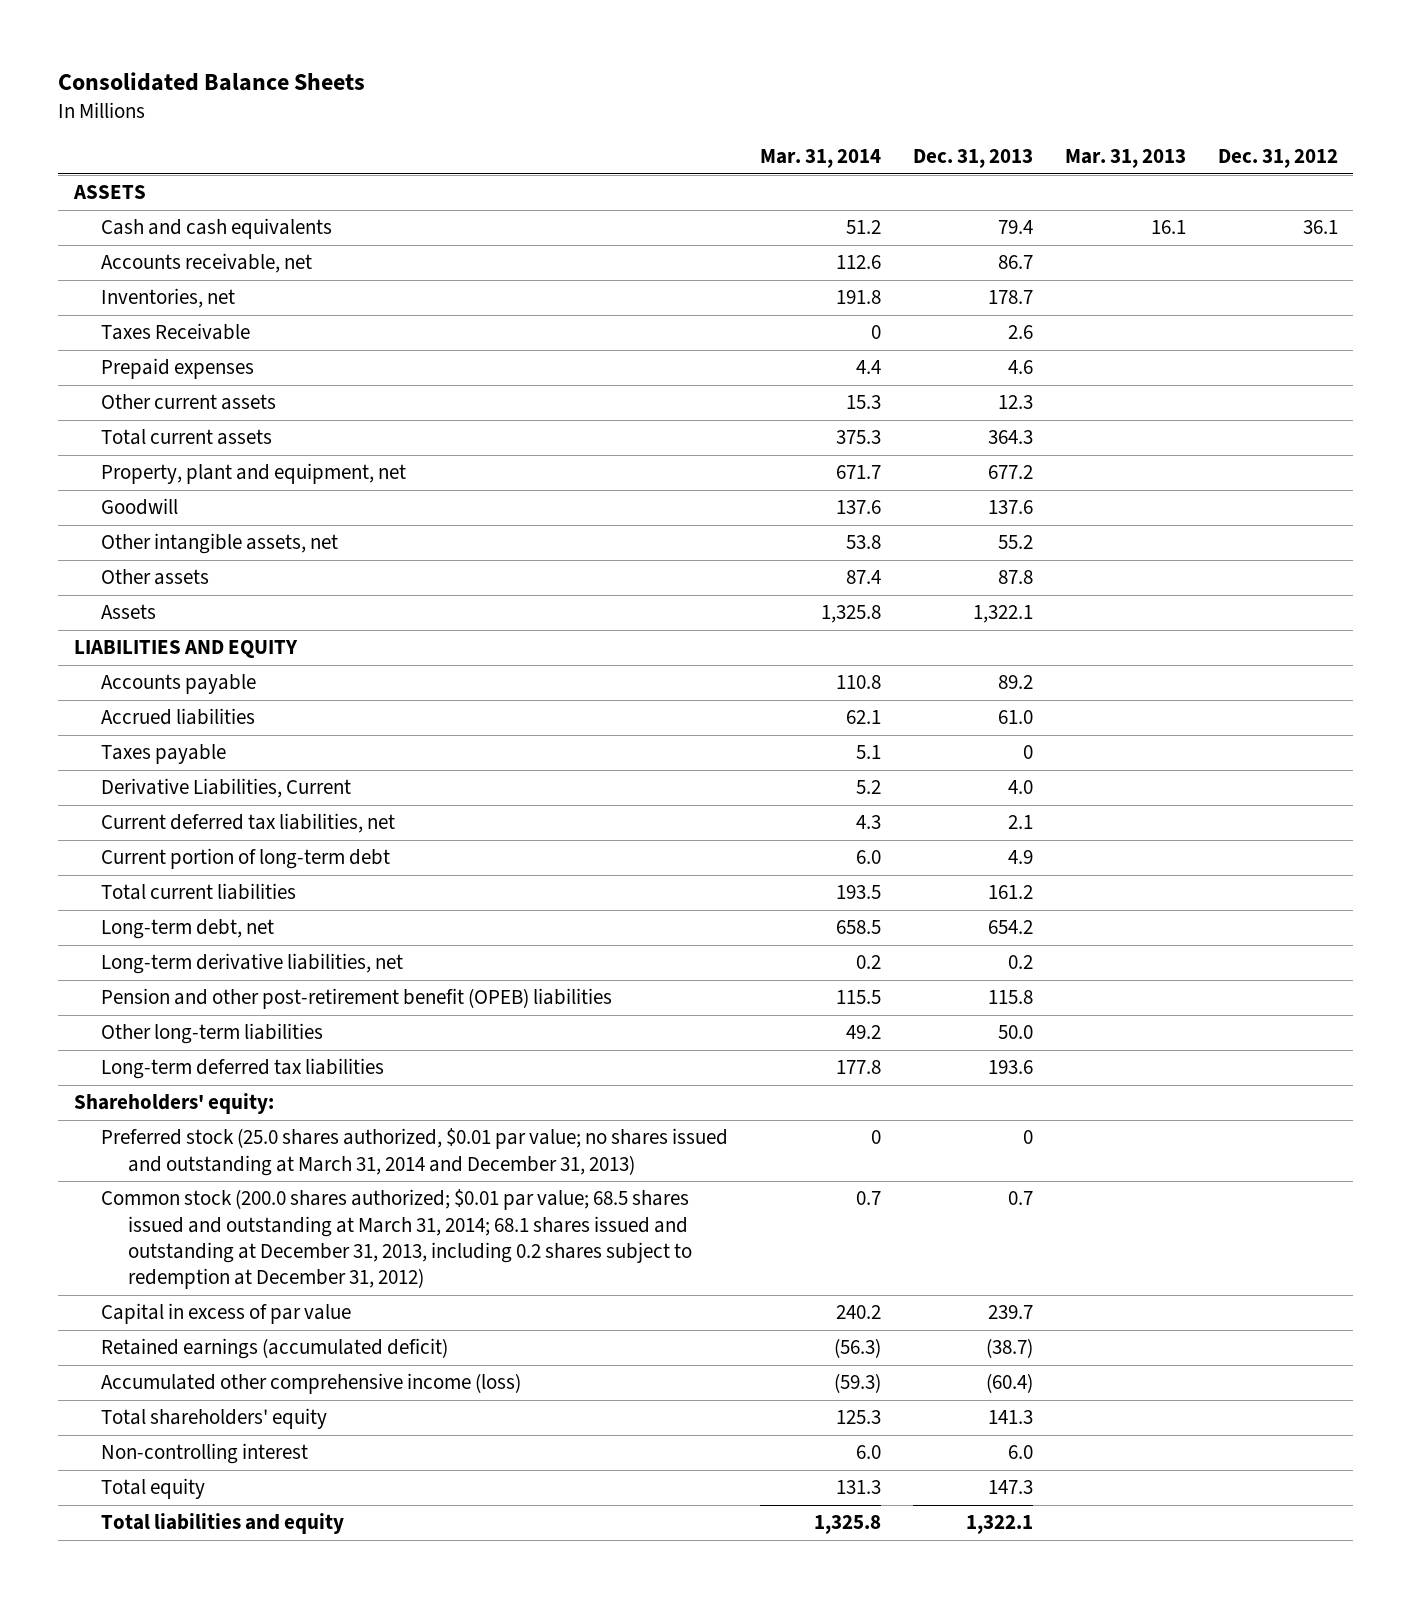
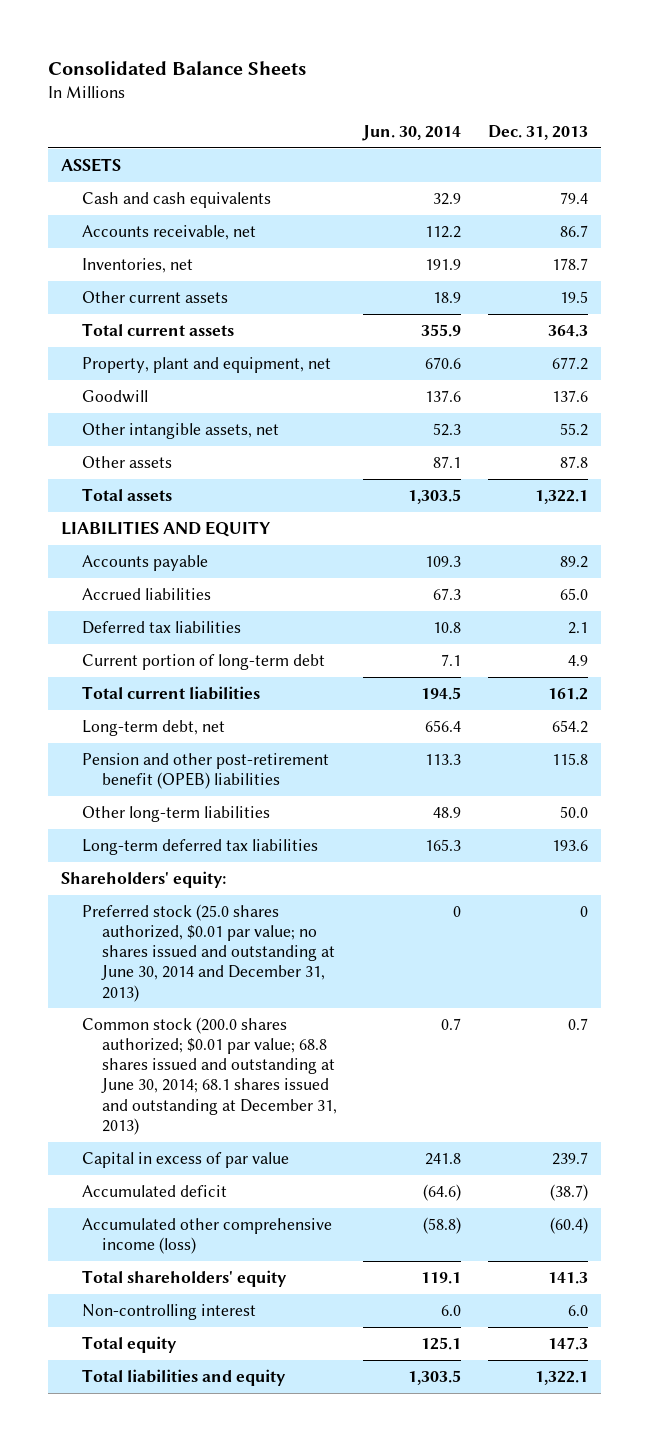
- | Mar. 31, 2014 | Dec. 31, 2013 | Mar. 31, 2013 | Dec. 31, 2012
+ | Jun. 30, 2014 | Dec. 31, 2013
- Taxes Receivable | 0 | 2.6 | |
- Prepaid expenses | 4.4 | 4.6 | |
- Other current assets | 15.3 | 12.3 | |
+ Other current assets | 18.9 | 19.5
- Assets | 1,325.8 | 1,322.1 | |
+ Total assets | 1,303.5 | 1,322.1
- Accrued liabilities | 62.1 | 61.0 | |
- Taxes payable | 5.1 | 0 | |
- Derivative Liabilities, Current | 5.2 | 4.0 | |
- Current deferred tax liabilities, net | 4.3 | 2.1 | |
+ Accrued liabilities | 67.3 | 65.0
+ Deferred tax liabilities | 10.8 | 2.1
- Long-term derivative liabilities, net | 0.2 | 0.2 | |
- Preferred stock (25.0 shares authorized, $0.01 par value; no shares issued and outstanding at March 31, 2014 and December 31, 2013) | 0 | 0 | |
- Common stock (200.0 shares authorized; $0.01 par value; 68.5 shares issued and outstanding at March 31, 2014; 68.1 shares issued and outstanding at December 31, 2013, including 0.2 shares subject to redemption at December 31, 2012) | 0.7 | 0.7 | |
+ Preferred stock (25.0 shares authorized, $0.01 par value; no shares issued and outstanding at June 30, 2014 and December 31, 2013) | 0 | 0
+ Common stock (200.0 shares authorized; $0.01 par value; 68.8 shares issued and outstanding at June 30, 2014; 68.1 shares issued and outstanding at December 31, 2013) | 0.7 | 0.7
- Retained earnings (accumulated deficit) | (56.3) | (38.7) | |
+ Accumulated deficit | (64.6) | (38.7)

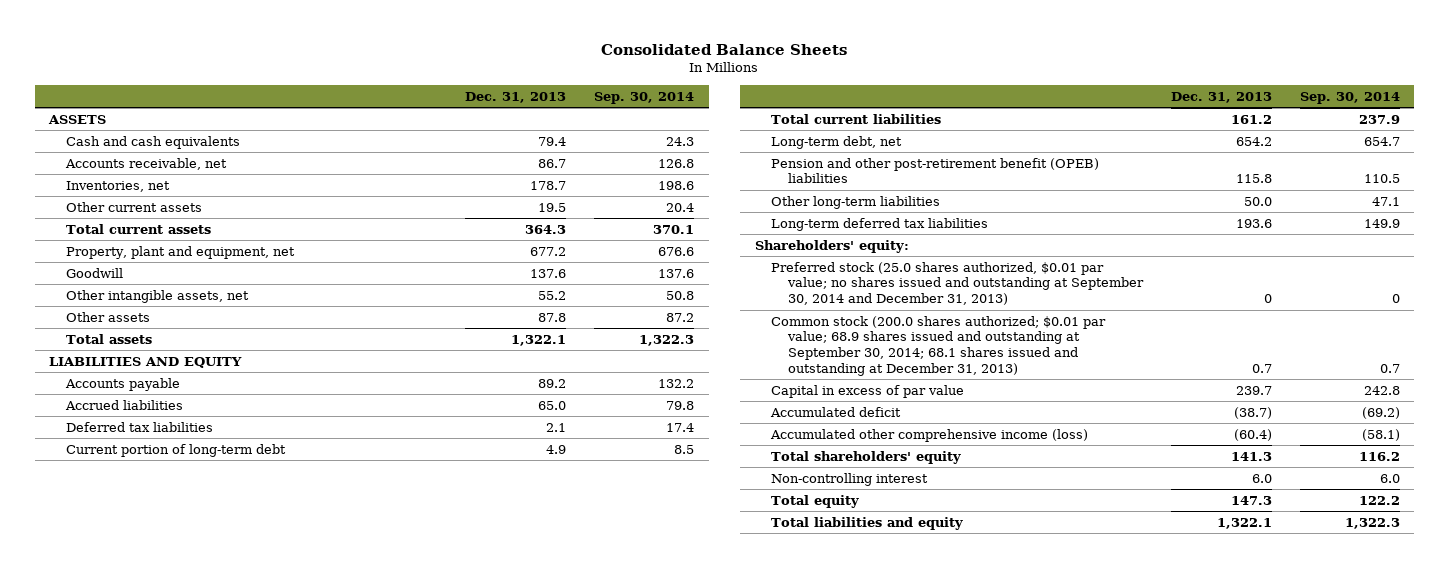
- | Jun. 30, 2014 | Dec. 31, 2013
+ | Dec. 31, 2013 | Sep. 30, 2014
- Preferred stock (25.0 shares authorized, $0.01 par value; no shares issued and outstanding at June 30, 2014 and December 31, 2013) | 0 | 0
- Common stock (200.0 shares authorized; $0.01 par value; 68.8 shares issued and outstanding at June 30, 2014; 68.1 shares issued and outstanding at December 31, 2013) | 0.7 | 0.7
+ Preferred stock (25.0 shares authorized, $0.01 par value; no shares issued and outstanding at September 30, 2014 and December 31, 2013) | 0 | 0
+ Common stock (200.0 shares authorized; $0.01 par value; 68.9 shares issued and outstanding at September 30, 2014; 68.1 shares issued and outstanding at December 31, 2013) | 0.7 | 0.7

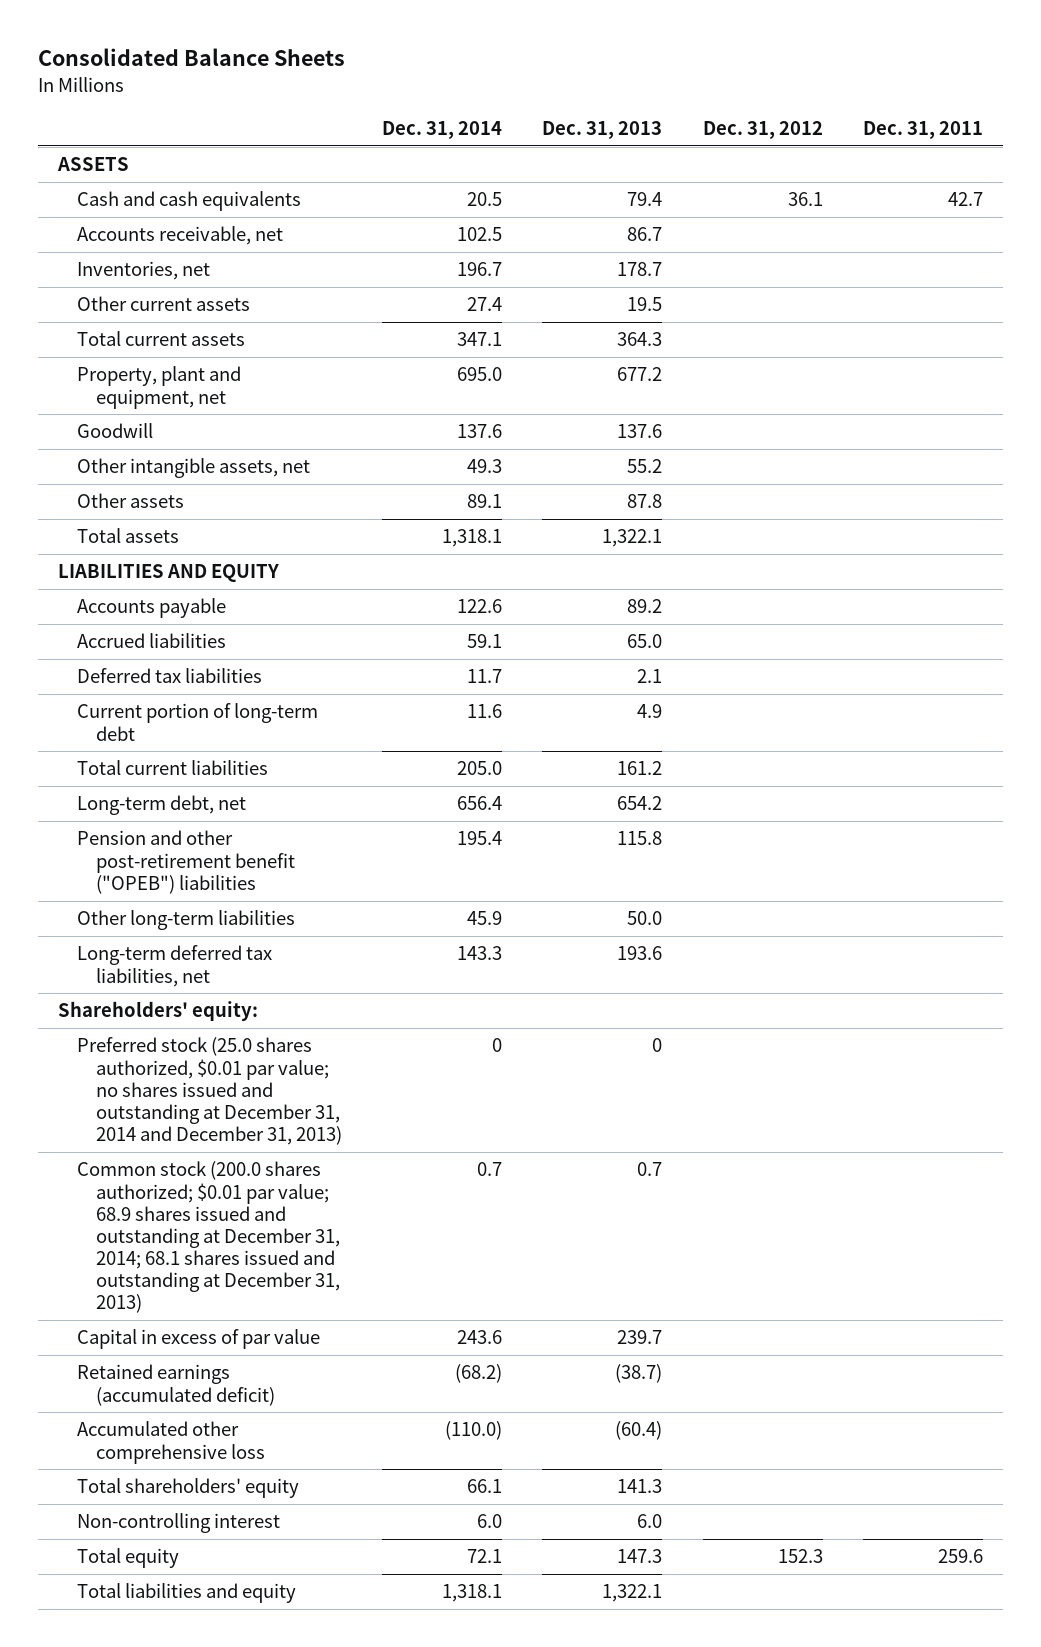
- | Dec. 31, 2013 | Sep. 30, 2014
+ | Dec. 31, 2014 | Dec. 31, 2013 | Dec. 31, 2012 | Dec. 31, 2011
- Pension and other post-retirement benefit (OPEB) liabilities | 115.8 | 110.5
+ Pension and other post-retirement benefit ("OPEB") liabilities | 195.4 | 115.8 | |
- Long-term deferred tax liabilities | 193.6 | 149.9
+ Long-term deferred tax liabilities, net | 143.3 | 193.6 | |
- Preferred stock (25.0 shares authorized, $0.01 par value; no shares issued and outstanding at September 30, 2014 and December 31, 2013) | 0 | 0
- Common stock (200.0 shares authorized; $0.01 par value; 68.9 shares issued and outstanding at September 30, 2014; 68.1 shares issued and outstanding at December 31, 2013) | 0.7 | 0.7
+ Preferred stock (25.0 shares authorized, $0.01 par value; no shares issued and outstanding at December 31, 2014 and December 31, 2013) | 0 | 0 | |
+ Common stock (200.0 shares authorized; $0.01 par value; 68.9 shares issued and outstanding at December 31, 2014; 68.1 shares issued and outstanding at December 31, 2013) | 0.7 | 0.7 | |
- Accumulated deficit | (38.7) | (69.2)
- Accumulated other comprehensive income (loss) | (60.4) | (58.1)
+ Retained earnings (accumulated deficit) | (68.2) | (38.7) | |
+ Accumulated other comprehensive loss | (110.0) | (60.4) | |

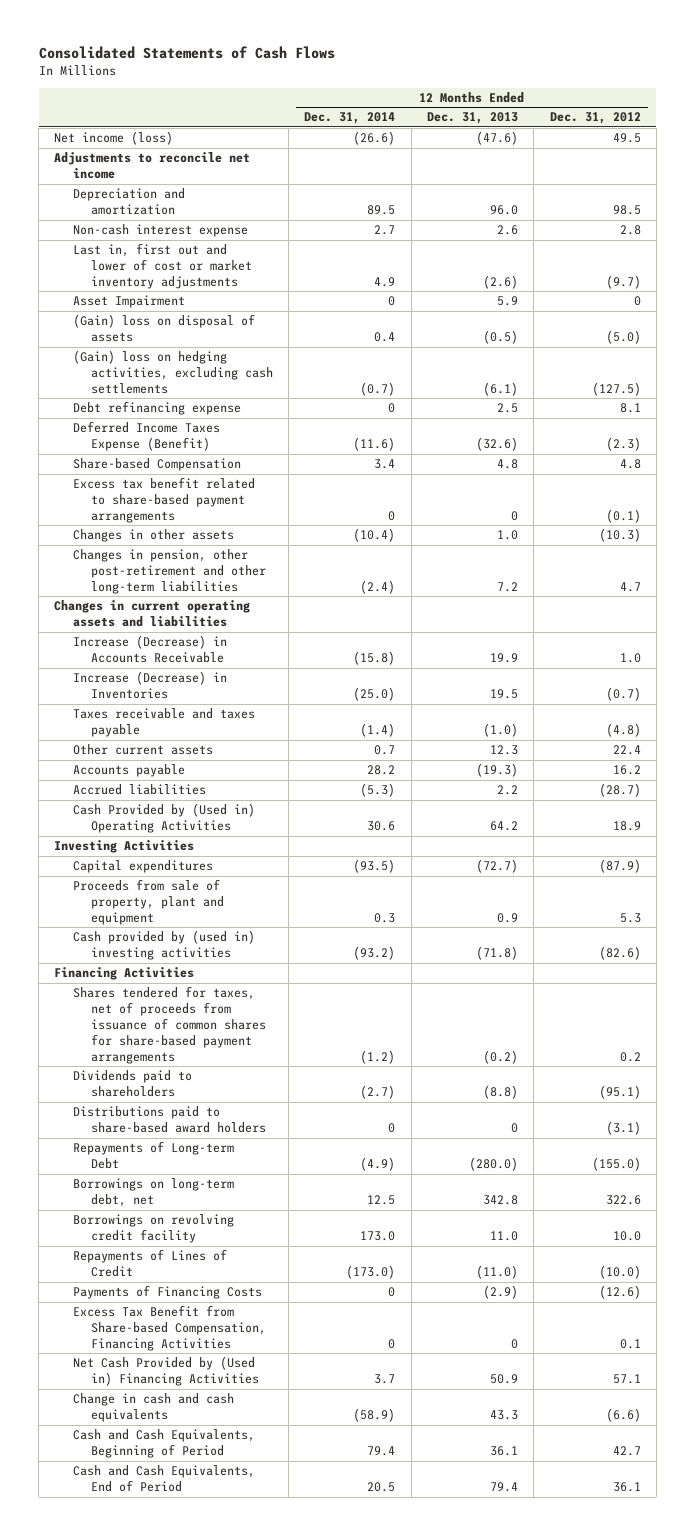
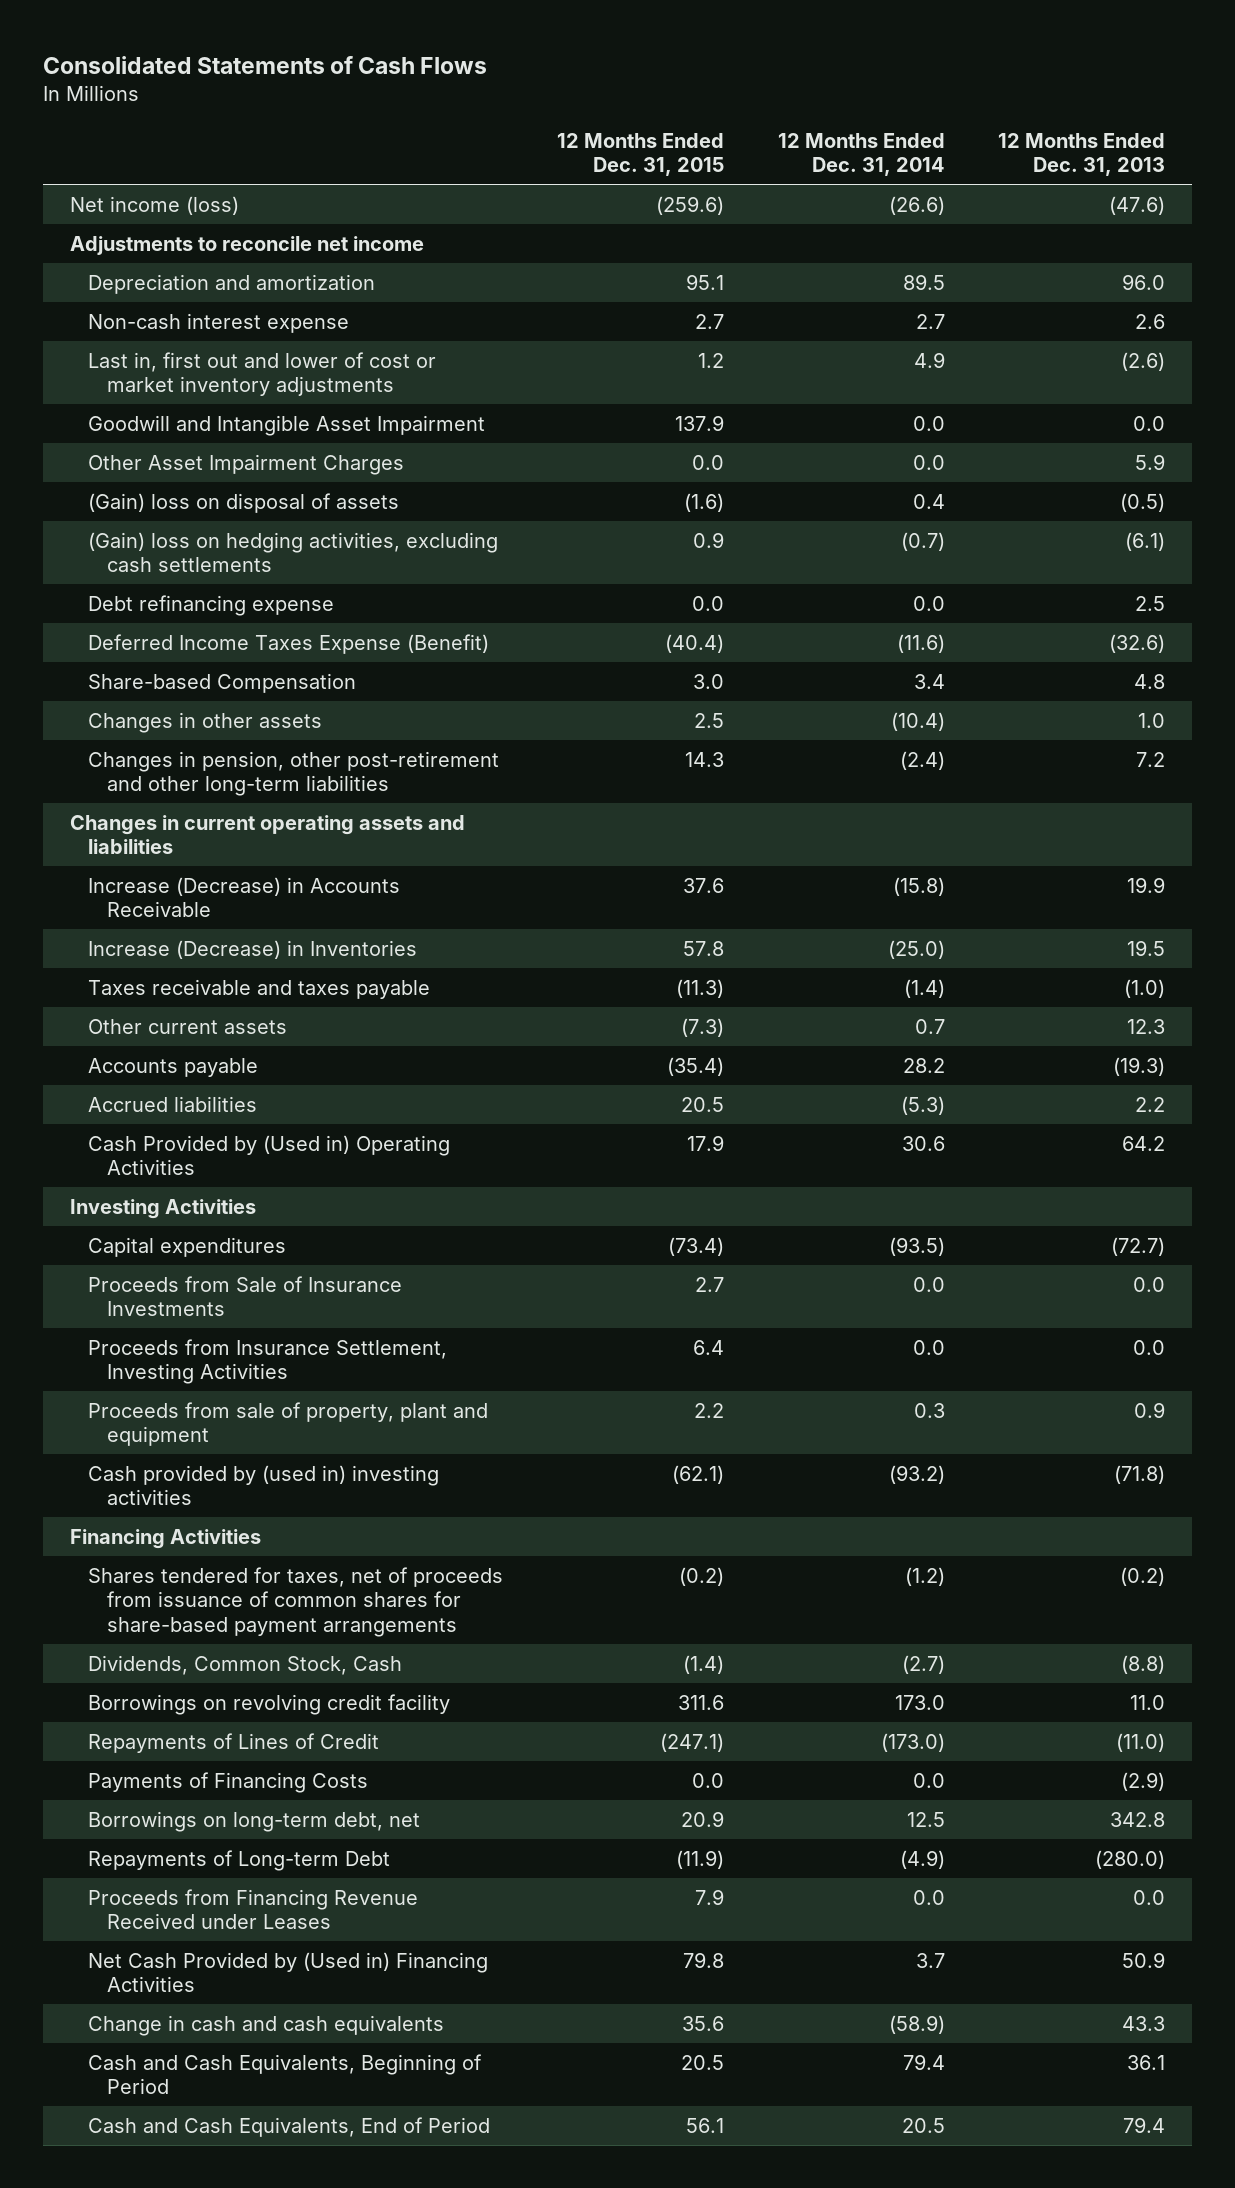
- | 12 Months Ended Dec. 31, 2014 | 12 Months Ended Dec. 31, 2013 | 12 Months Ended Dec. 31, 2012
+ | 12 Months Ended Dec. 31, 2015 | 12 Months Ended Dec. 31, 2014 | 12 Months Ended Dec. 31, 2013
- Asset Impairment | 0 | 5.9 | 0
+ Goodwill and Intangible Asset Impairment | 137.9 | 0.0 | 0.0
+ Other Asset Impairment Charges | 0.0 | 0.0 | 5.9
- Debt refinancing expense | 0 | 2.5 | 8.1
+ Debt refinancing expense | 0.0 | 0.0 | 2.5
- Excess tax benefit related to share-based payment arrangements | 0 | 0 | (0.1)
+ Proceeds from Sale of Insurance Investments | 2.7 | 0.0 | 0.0
+ Proceeds from Insurance Settlement, Investing Activities | 6.4 | 0.0 | 0.0
- Dividends paid to shareholders | (2.7) | (8.8) | (95.1)
- Distributions paid to share-based award holders | 0 | 0 | (3.1)
+ Dividends, Common Stock, Cash | (1.4) | (2.7) | (8.8)
- Payments of Financing Costs | 0 | (2.9) | (12.6)
- Excess Tax Benefit from Share-based Compensation, Financing Activities | 0 | 0 | 0.1
+ Payments of Financing Costs | 0.0 | 0.0 | (2.9)
moved down: Borrowings on long-term debt, net | 20.9 | 12.5 | 342.8
moved down: Repayments of Long-term Debt | (11.9) | (4.9) | (280.0)
+ Proceeds from Financing Revenue Received under Leases | 7.9 | 0.0 | 0.0

